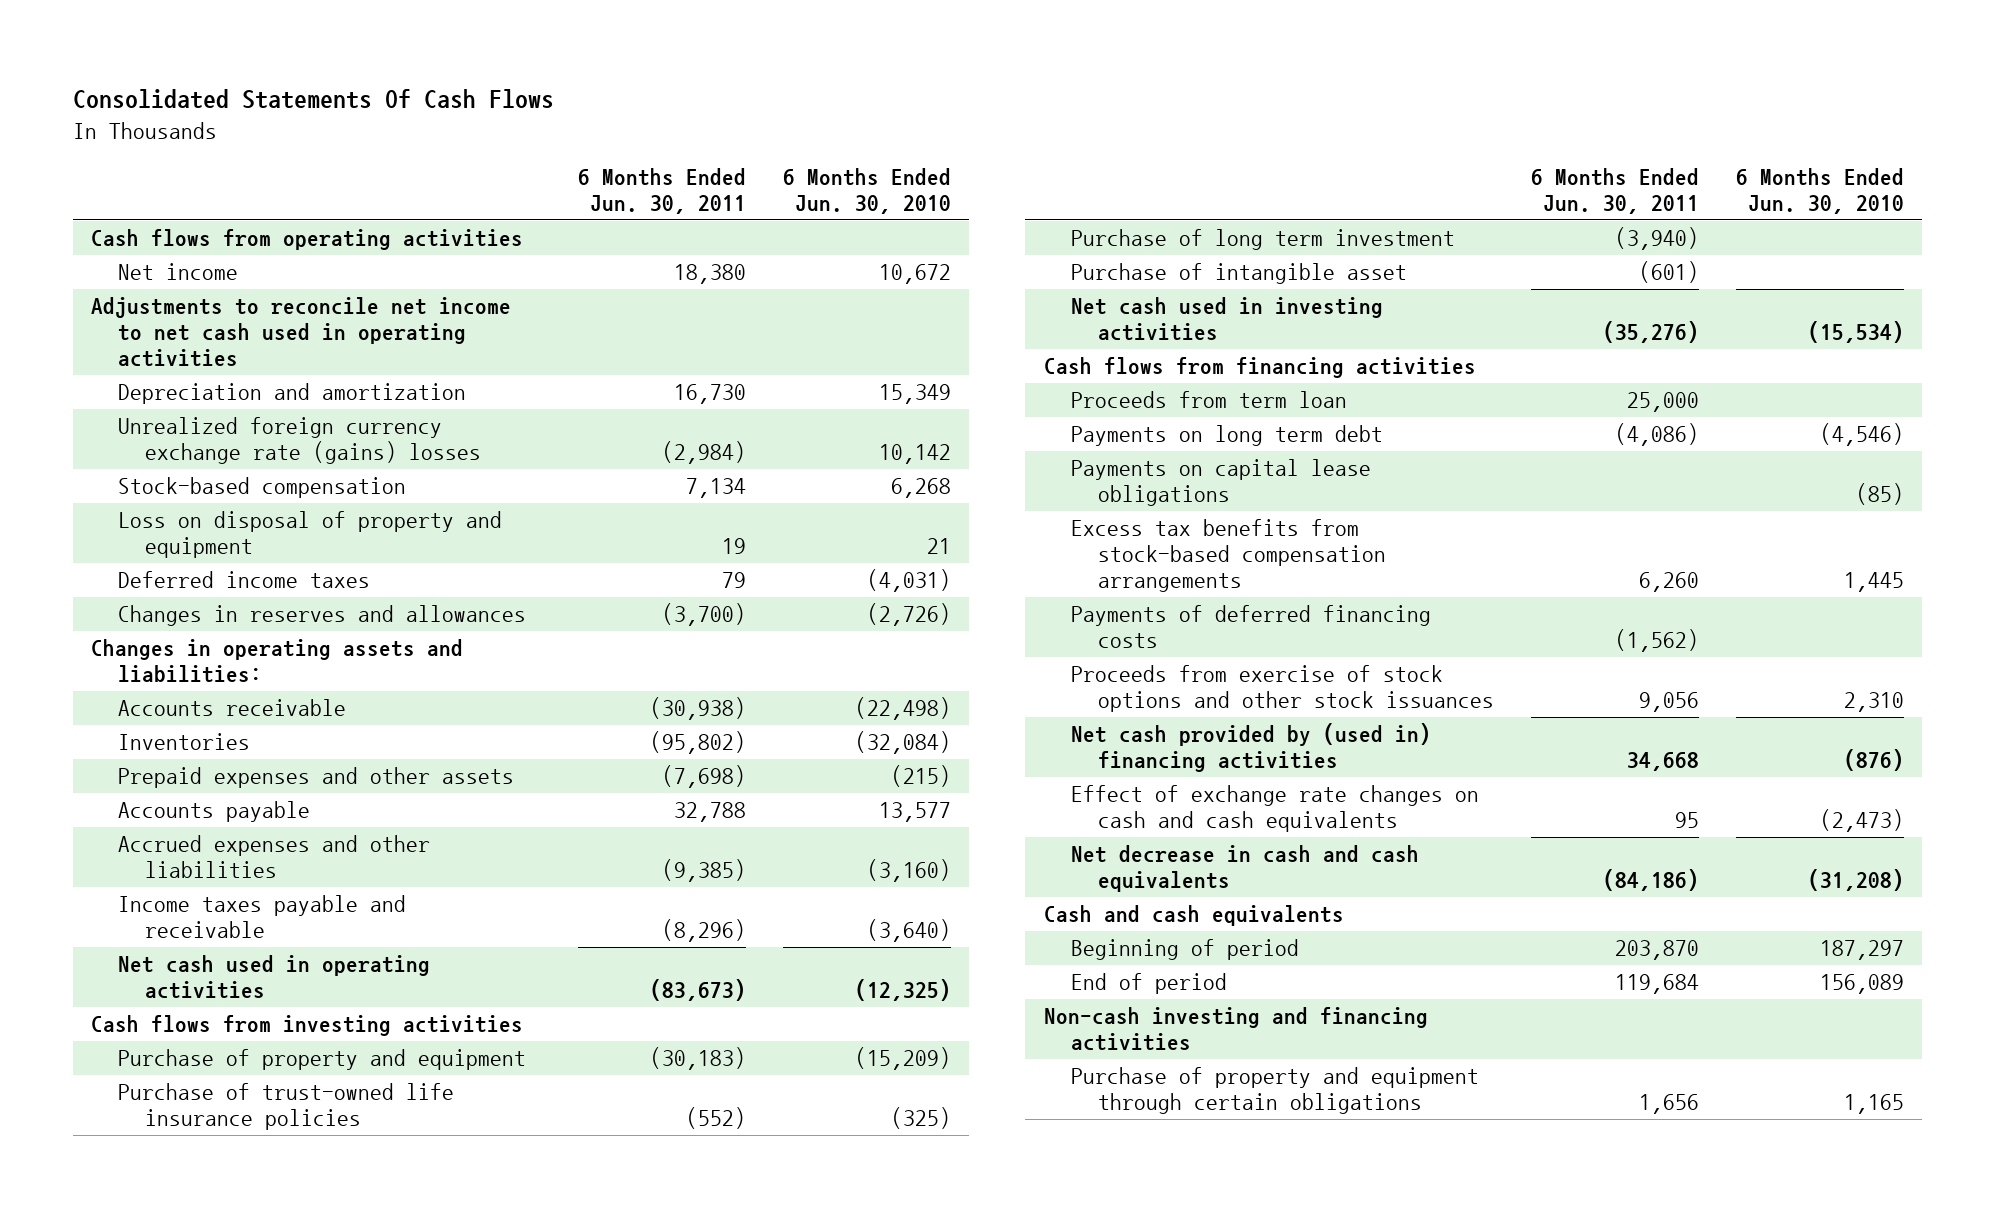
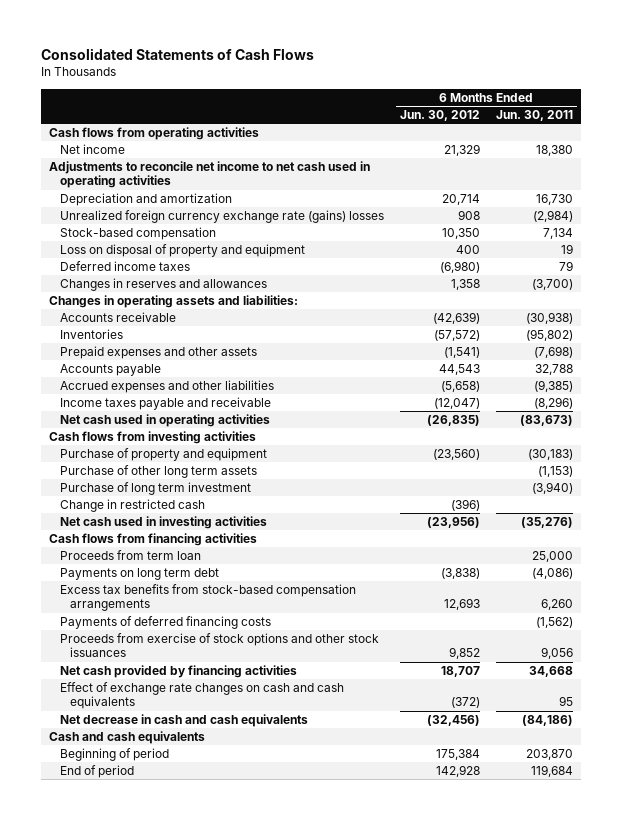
- Consolidated Statements Of Cash Flows
+ Consolidated Statements of Cash Flows
- | 6 Months Ended Jun. 30, 2011 | 6 Months Ended Jun. 30, 2010
+ | 6 Months Ended Jun. 30, 2012 | 6 Months Ended Jun. 30, 2011
- Purchase of trust-owned life insurance policies | (552) | (325)
+ Purchase of other long term assets | | (1,153)
- Purchase of intangible asset | (601) |
+ Change in restricted cash | (396) |
- Payments on capital lease obligations | | (85)
- Net cash provided by (used in) financing activities | 34,668 | (876)
+ Net cash provided by financing activities | 18,707 | 34,668
- Non-cash investing and financing activities
- Purchase of property and equipment through certain obligations | 1,656 | 1,165

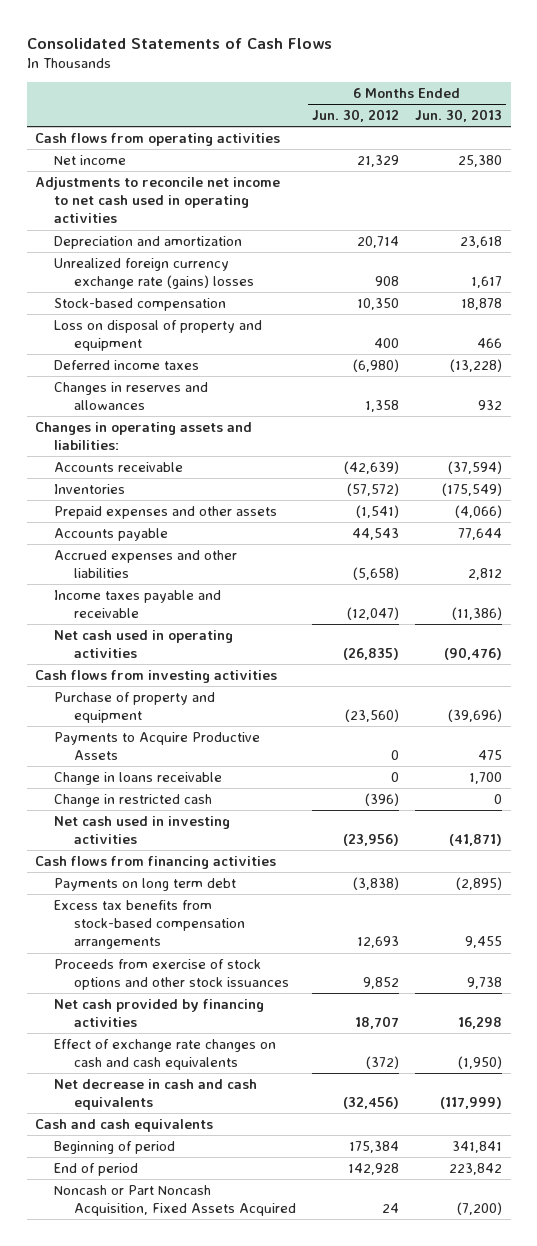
- | 6 Months Ended Jun. 30, 2012 | 6 Months Ended Jun. 30, 2011
+ | 6 Months Ended Jun. 30, 2012 | 6 Months Ended Jun. 30, 2013
- Purchase of other long term assets | | (1,153)
- Purchase of long term investment | | (3,940)
+ Payments to Acquire Productive Assets | 0 | 475
+ Change in loans receivable | 0 | 1,700
- Proceeds from term loan | | 25,000
- Payments of deferred financing costs | | (1,562)
+ Noncash or Part Noncash Acquisition, Fixed Assets Acquired | 24 | (7,200)

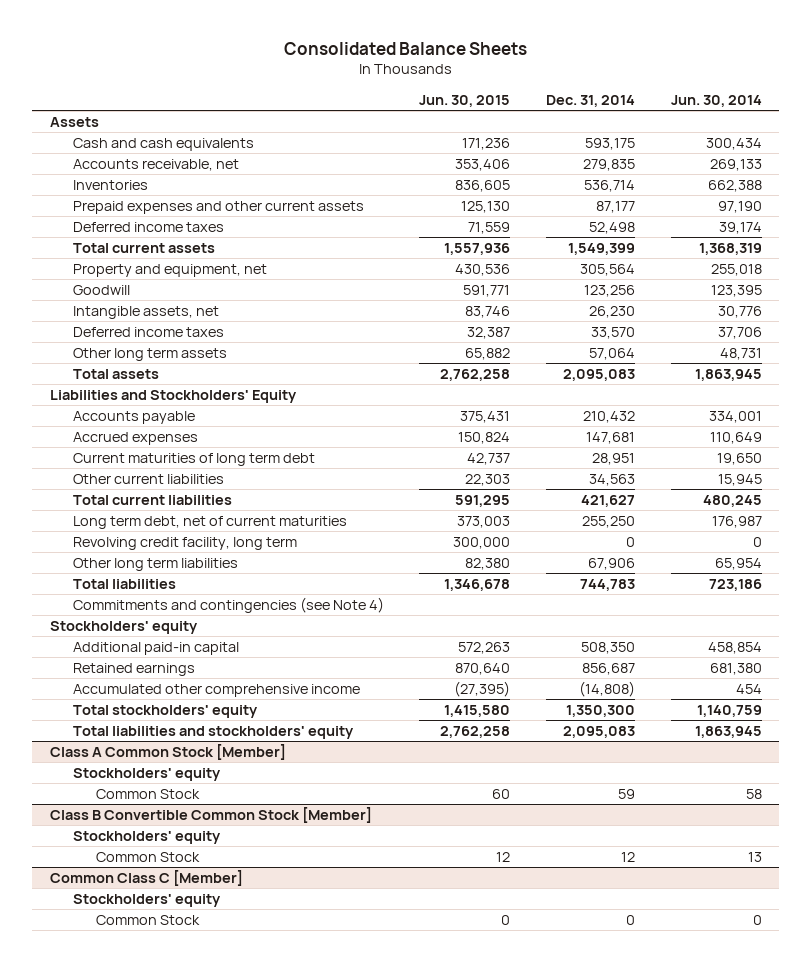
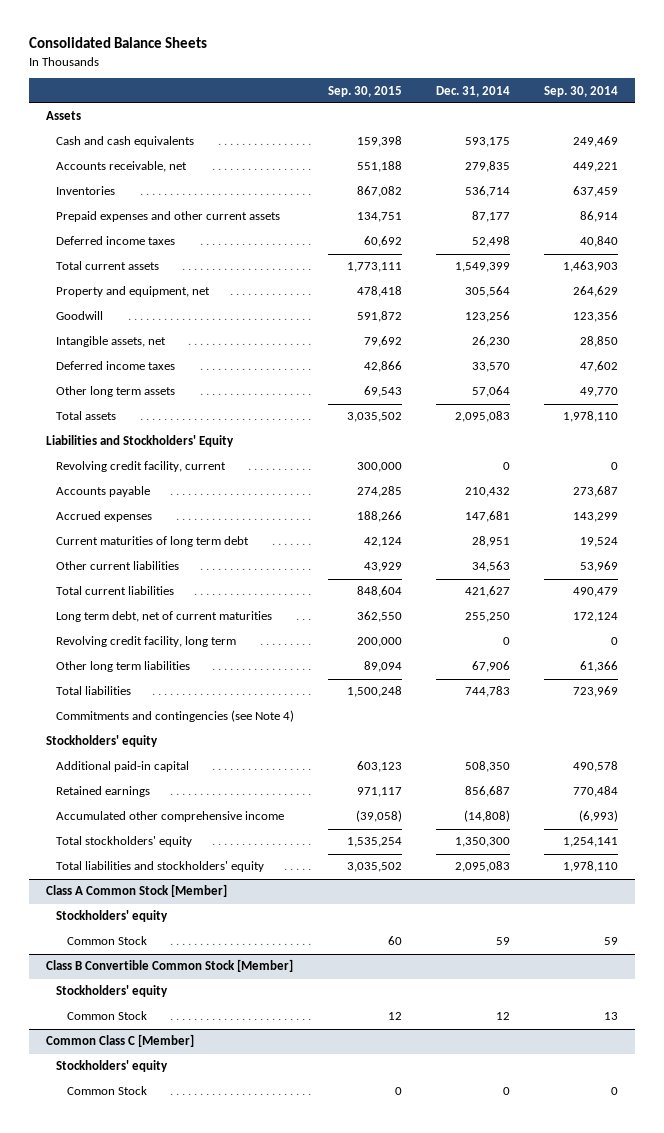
- | Jun. 30, 2015 | Dec. 31, 2014 | Jun. 30, 2014
+ | Sep. 30, 2015 | Dec. 31, 2014 | Sep. 30, 2014
+ Revolving credit facility, current | 300,000 | 0 | 0

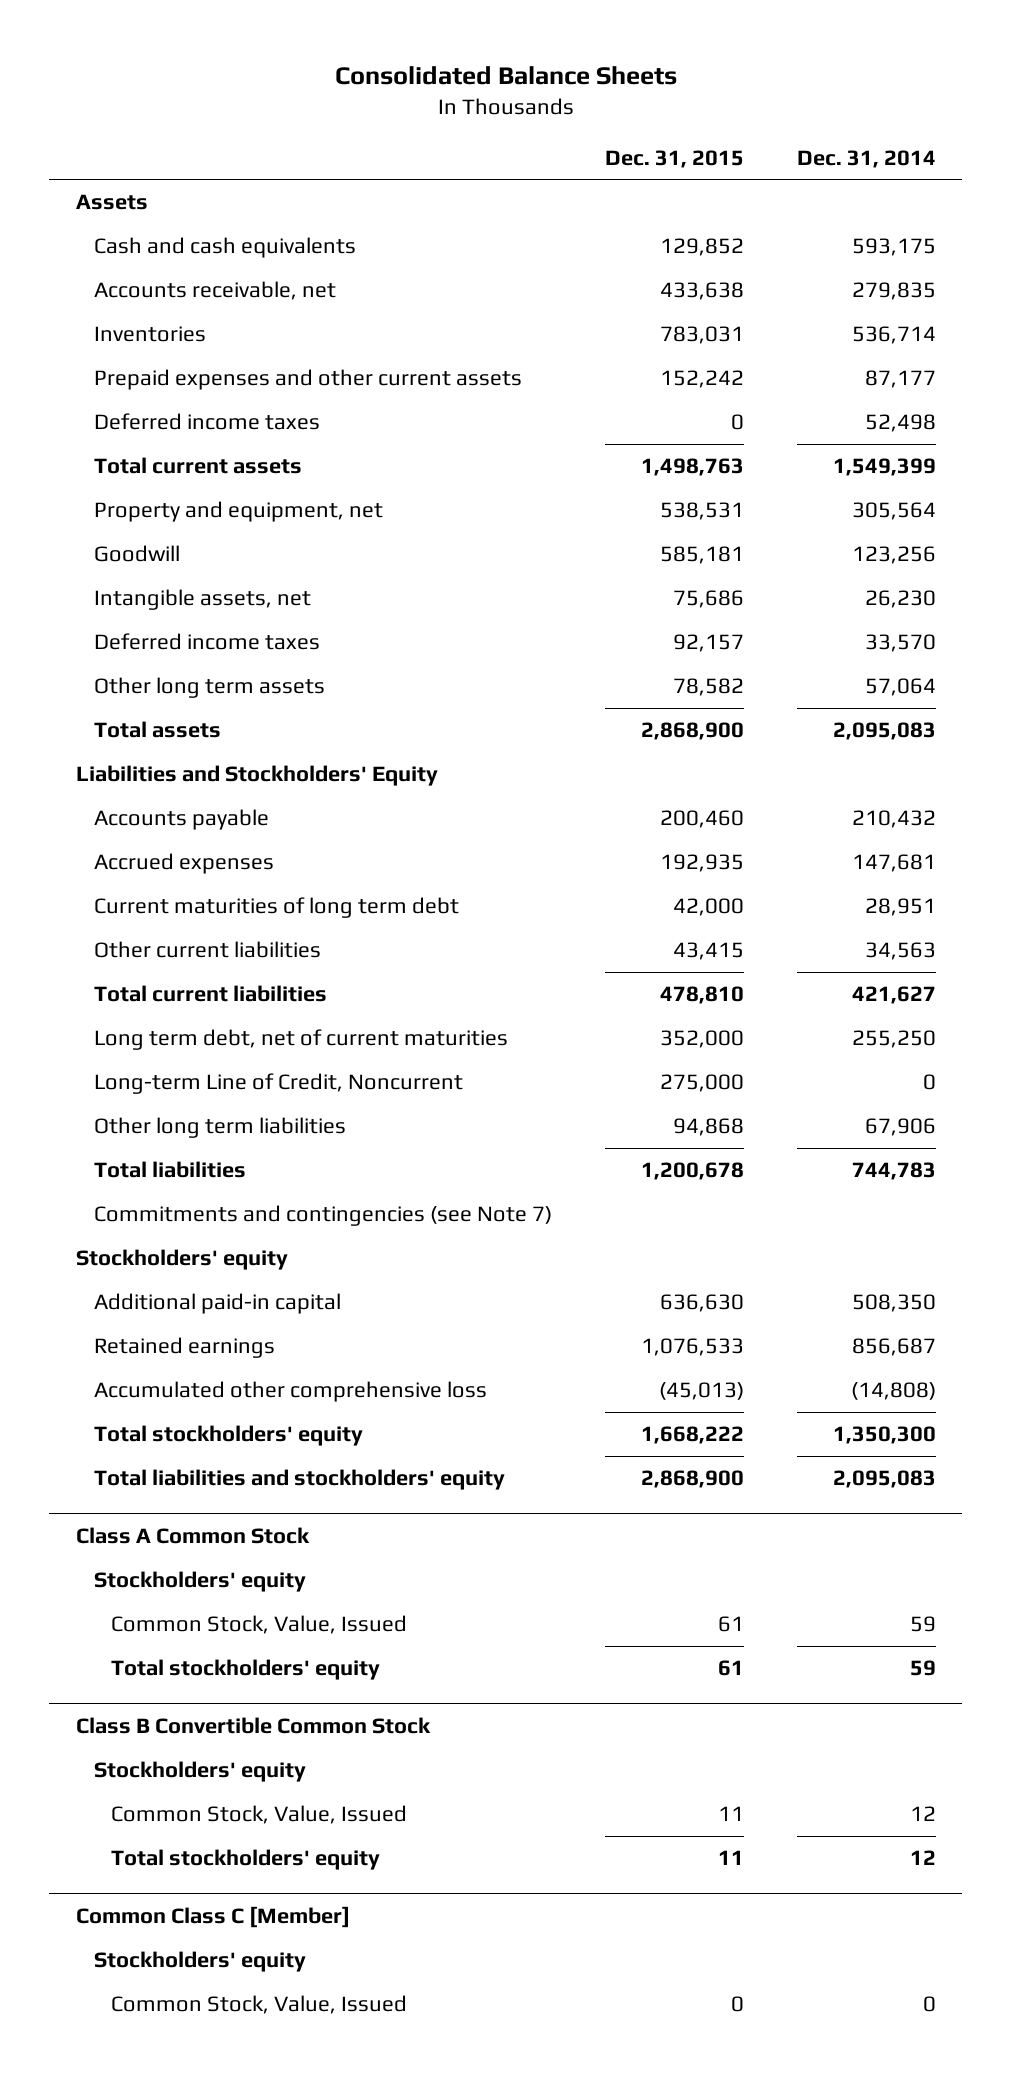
- | Sep. 30, 2015 | Dec. 31, 2014 | Sep. 30, 2014
+ | Dec. 31, 2015 | Dec. 31, 2014
- Revolving credit facility, current | 300,000 | 0 | 0
- Revolving credit facility, long term | 200,000 | 0 | 0
+ Long-term Line of Credit, Noncurrent | 275,000 | 0
- Commitments and contingencies (see Note 4)
+ Commitments and contingencies (see Note 7)
- Accumulated other comprehensive income | (39,058) | (14,808) | (6,993)
+ Accumulated other comprehensive loss | (45,013) | (14,808)
- Class A Common Stock [Member]
+ Class A Common Stock
- Common Stock | 60 | 59 | 59
- Class B Convertible Common Stock [Member]
+ Common Stock, Value, Issued | 61 | 59
+ Total stockholders' equity | 61 | 59
+ Class B Convertible Common Stock
- Common Stock | 12 | 12 | 13
+ Common Stock, Value, Issued | 11 | 12
+ Total stockholders' equity | 11 | 12
@ Common Class C [Member]
- Common Stock | 0 | 0 | 0
+ Common Stock, Value, Issued | 0 | 0

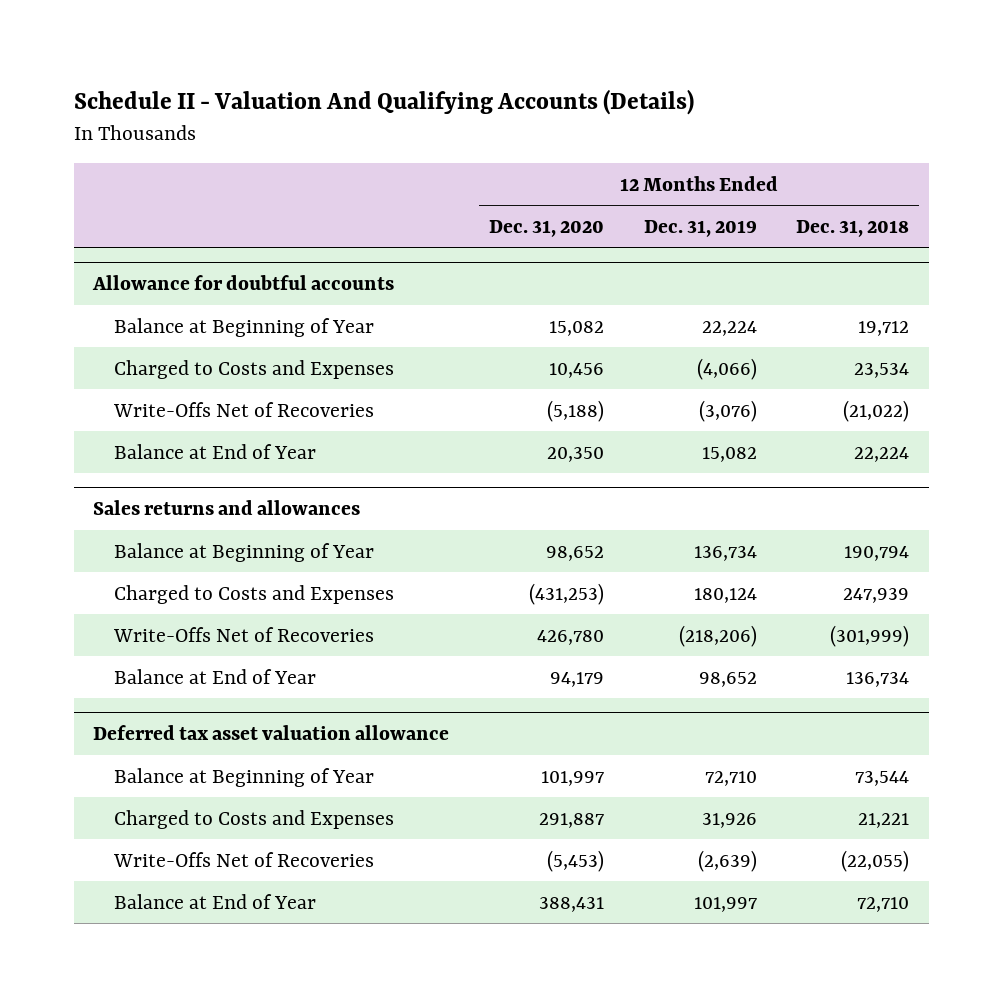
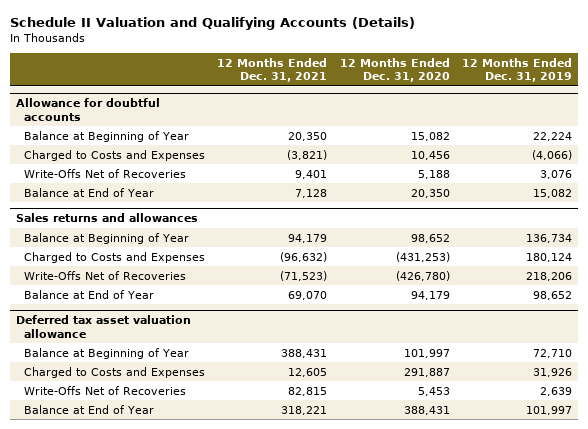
- Schedule II - Valuation And Qualifying Accounts (Details)
+ Schedule II Valuation and Qualifying Accounts (Details)
- | 12 Months Ended Dec. 31, 2020 | 12 Months Ended Dec. 31, 2019 | 12 Months Ended Dec. 31, 2018
+ | 12 Months Ended Dec. 31, 2021 | 12 Months Ended Dec. 31, 2020 | 12 Months Ended Dec. 31, 2019
@ Allowance for doubtful accounts
- Write-Offs Net of Recoveries | (5,188) | (3,076) | (21,022)
+ Write-Offs Net of Recoveries | 9,401 | 5,188 | 3,076
@ Sales returns and allowances
- Write-Offs Net of Recoveries | 426,780 | (218,206) | (301,999)
+ Write-Offs Net of Recoveries | (71,523) | (426,780) | 218,206
@ Deferred tax asset valuation allowance
- Write-Offs Net of Recoveries | (5,453) | (2,639) | (22,055)
+ Write-Offs Net of Recoveries | 82,815 | 5,453 | 2,639

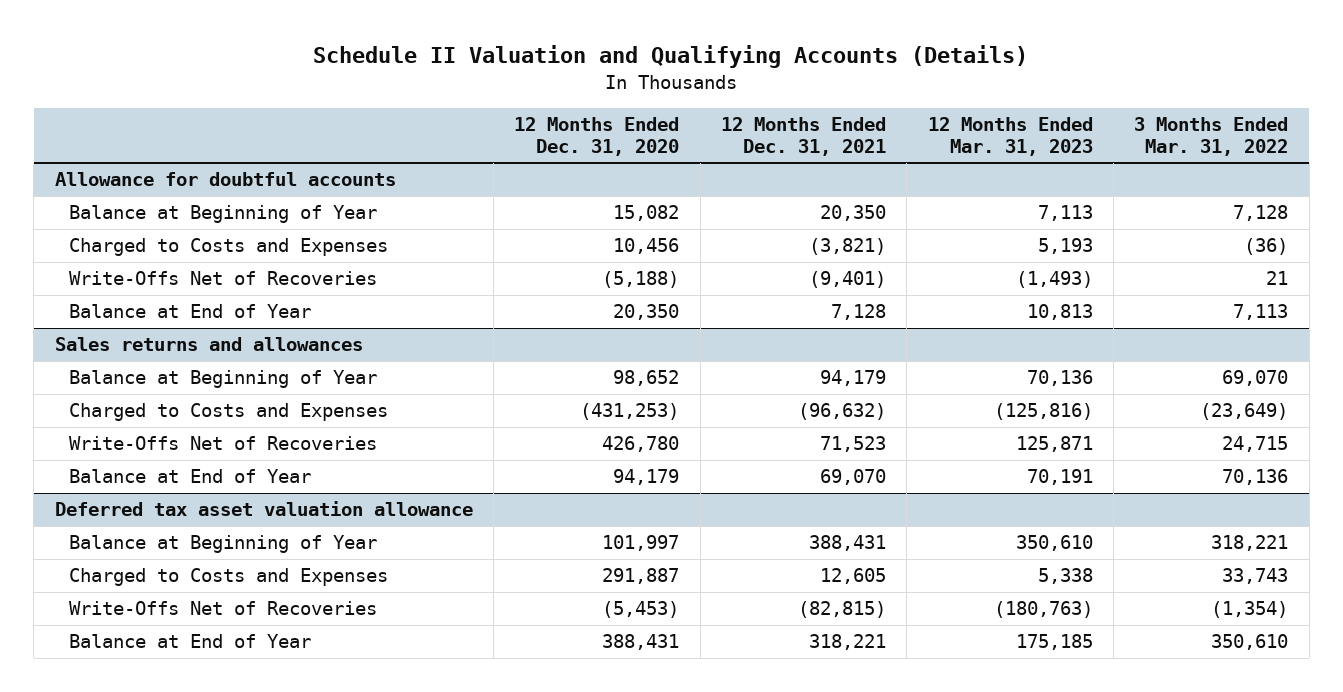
- | 12 Months Ended Dec. 31, 2021 | 12 Months Ended Dec. 31, 2020 | 12 Months Ended Dec. 31, 2019
+ | 12 Months Ended Dec. 31, 2020 | 12 Months Ended Dec. 31, 2021 | 12 Months Ended Mar. 31, 2023 | 3 Months Ended Mar. 31, 2022
@ Allowance for doubtful accounts
- Write-Offs Net of Recoveries | 9,401 | 5,188 | 3,076
+ Write-Offs Net of Recoveries | (5,188) | (9,401) | (1,493) | 21
@ Sales returns and allowances
- Write-Offs Net of Recoveries | (71,523) | (426,780) | 218,206
+ Write-Offs Net of Recoveries | 426,780 | 71,523 | 125,871 | 24,715
@ Deferred tax asset valuation allowance
- Write-Offs Net of Recoveries | 82,815 | 5,453 | 2,639
+ Write-Offs Net of Recoveries | (5,453) | (82,815) | (180,763) | (1,354)

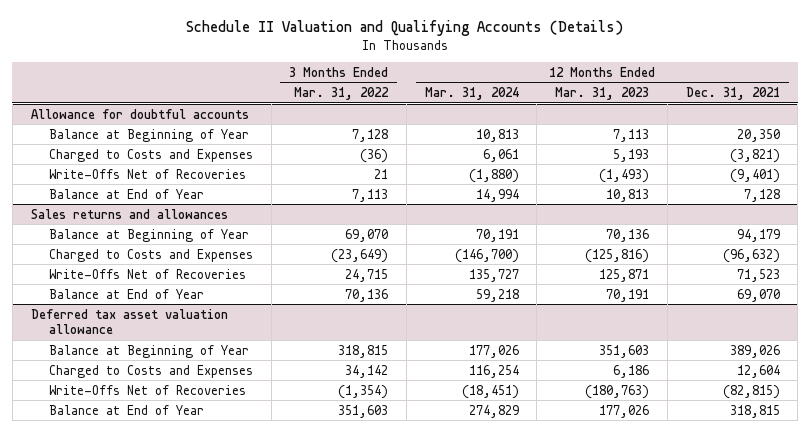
- | 12 Months Ended Dec. 31, 2020 | 12 Months Ended Dec. 31, 2021 | 12 Months Ended Mar. 31, 2023 | 3 Months Ended Mar. 31, 2022
+ | 3 Months Ended Mar. 31, 2022 | 12 Months Ended Mar. 31, 2024 | 12 Months Ended Mar. 31, 2023 | 12 Months Ended Dec. 31, 2021
@ Deferred tax asset valuation allowance
- Balance at Beginning of Year | 101,997 | 388,431 | 350,610 | 318,221
- Charged to Costs and Expenses | 291,887 | 12,605 | 5,338 | 33,743
+ Balance at Beginning of Year | 318,815 | 177,026 | 351,603 | 389,026
+ Charged to Costs and Expenses | 34,142 | 116,254 | 6,186 | 12,604
- Balance at End of Year | 388,431 | 318,221 | 175,185 | 350,610
+ Balance at End of Year | 351,603 | 274,829 | 177,026 | 318,815

